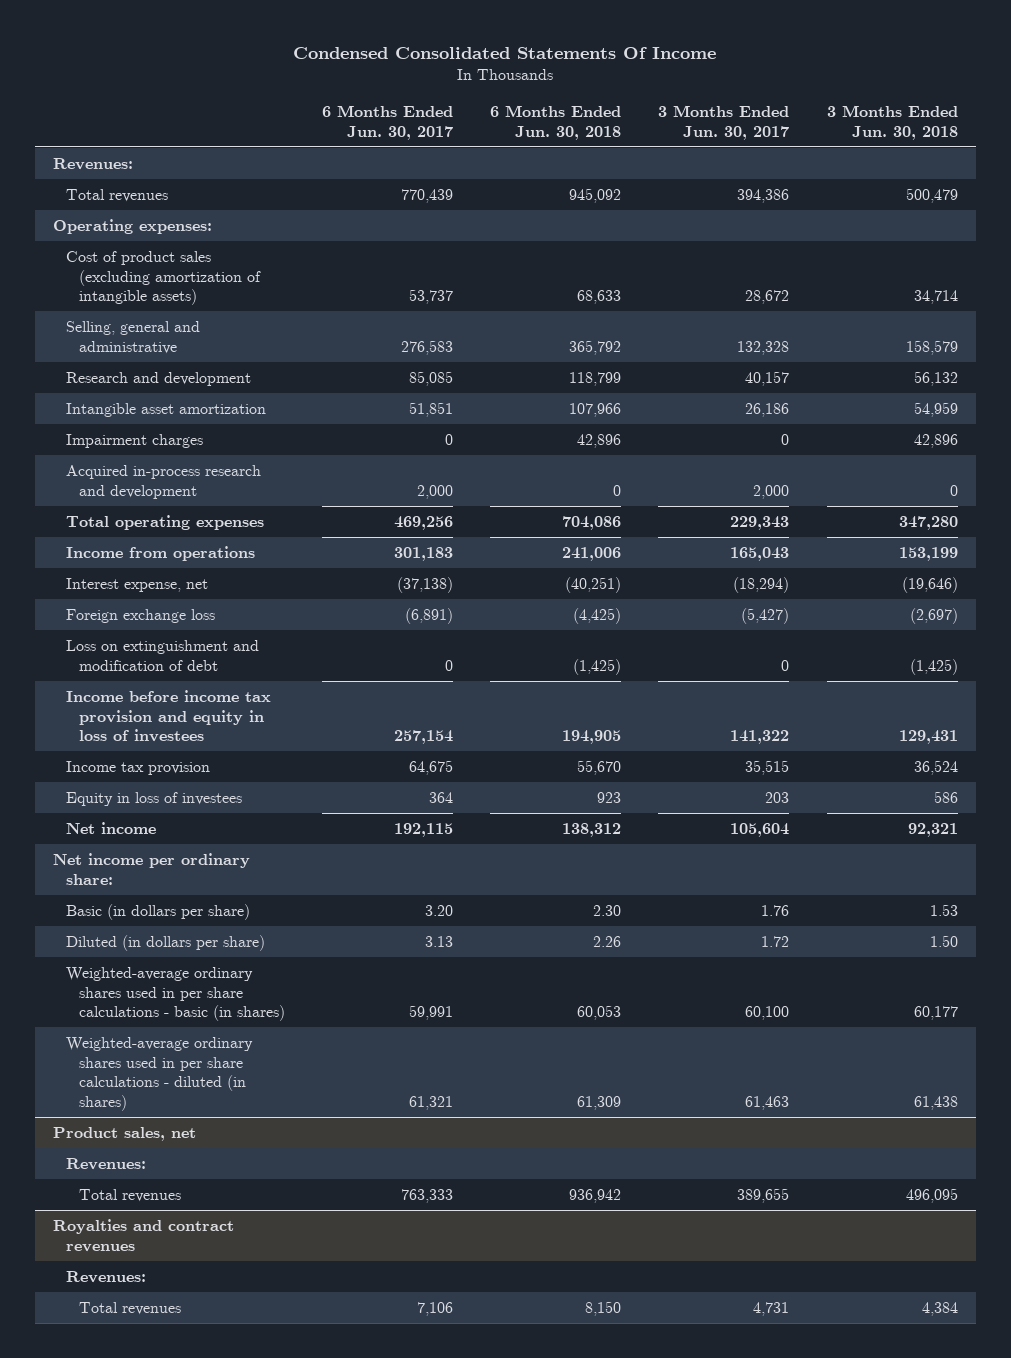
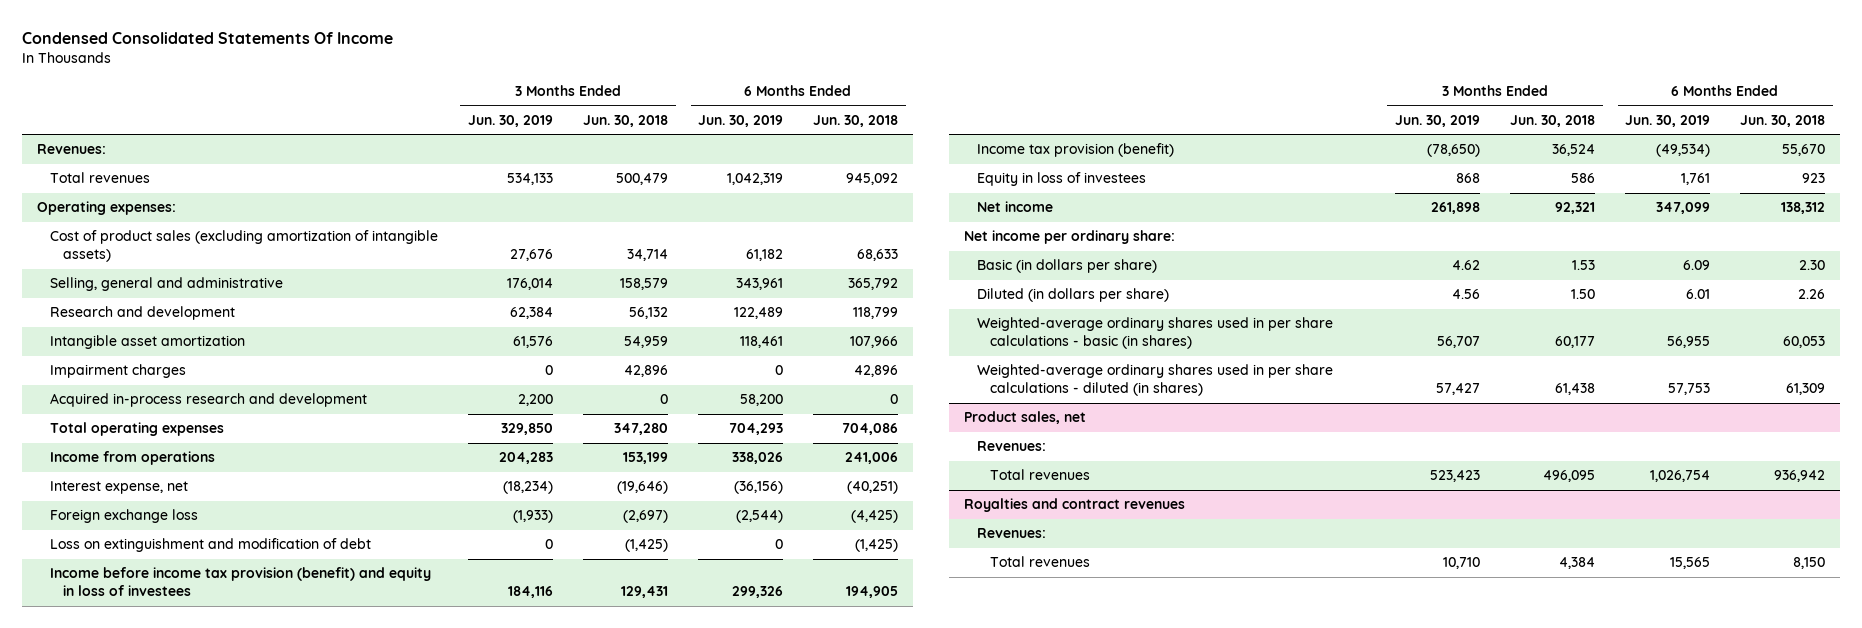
- | 6 Months Ended Jun. 30, 2017 | 6 Months Ended Jun. 30, 2018 | 3 Months Ended Jun. 30, 2017 | 3 Months Ended Jun. 30, 2018
+ | 3 Months Ended Jun. 30, 2019 | 3 Months Ended Jun. 30, 2018 | 6 Months Ended Jun. 30, 2019 | 6 Months Ended Jun. 30, 2018
- Income before income tax provision and equity in loss of investees | 257,154 | 194,905 | 141,322 | 129,431
- Income tax provision | 64,675 | 55,670 | 35,515 | 36,524
+ Income before income tax provision (benefit) and equity in loss of investees | 184,116 | 129,431 | 299,326 | 194,905
+ Income tax provision (benefit) | (78,650) | 36,524 | (49,534) | 55,670

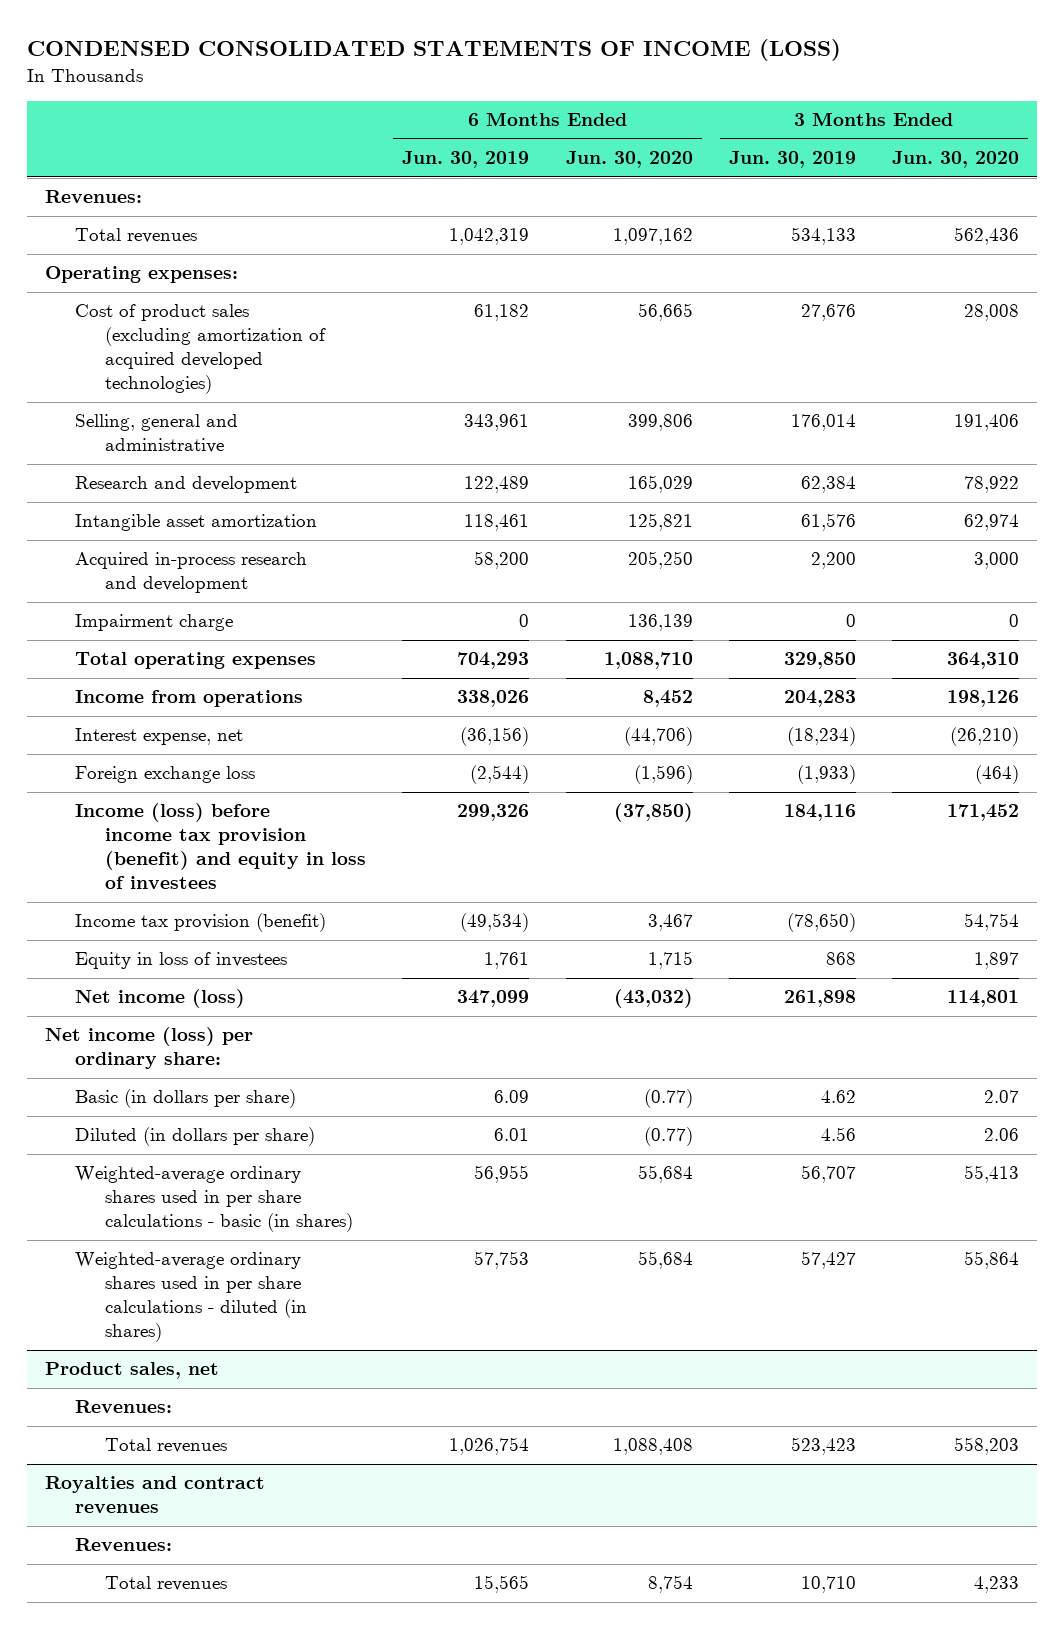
- Condensed Consolidated Statements Of Income
+ CONDENSED CONSOLIDATED STATEMENTS OF INCOME (LOSS)
- | 3 Months Ended Jun. 30, 2019 | 3 Months Ended Jun. 30, 2018 | 6 Months Ended Jun. 30, 2019 | 6 Months Ended Jun. 30, 2018
+ | 6 Months Ended Jun. 30, 2019 | 6 Months Ended Jun. 30, 2020 | 3 Months Ended Jun. 30, 2019 | 3 Months Ended Jun. 30, 2020
- Cost of product sales (excluding amortization of intangible assets) | 27,676 | 34,714 | 61,182 | 68,633
+ Cost of product sales (excluding amortization of acquired developed technologies) | 61,182 | 56,665 | 27,676 | 28,008
- Impairment charges | 0 | 42,896 | 0 | 42,896
+ Impairment charge | 0 | 136,139 | 0 | 0
- Loss on extinguishment and modification of debt | 0 | (1,425) | 0 | (1,425)
- Income before income tax provision (benefit) and equity in loss of investees | 184,116 | 129,431 | 299,326 | 194,905
+ Income (loss) before income tax provision (benefit) and equity in loss of investees | 299,326 | (37,850) | 184,116 | 171,452
- Net income | 261,898 | 92,321 | 347,099 | 138,312
- Net income per ordinary share:
+ Net income (loss) | 347,099 | (43,032) | 261,898 | 114,801
+ Net income (loss) per ordinary share:

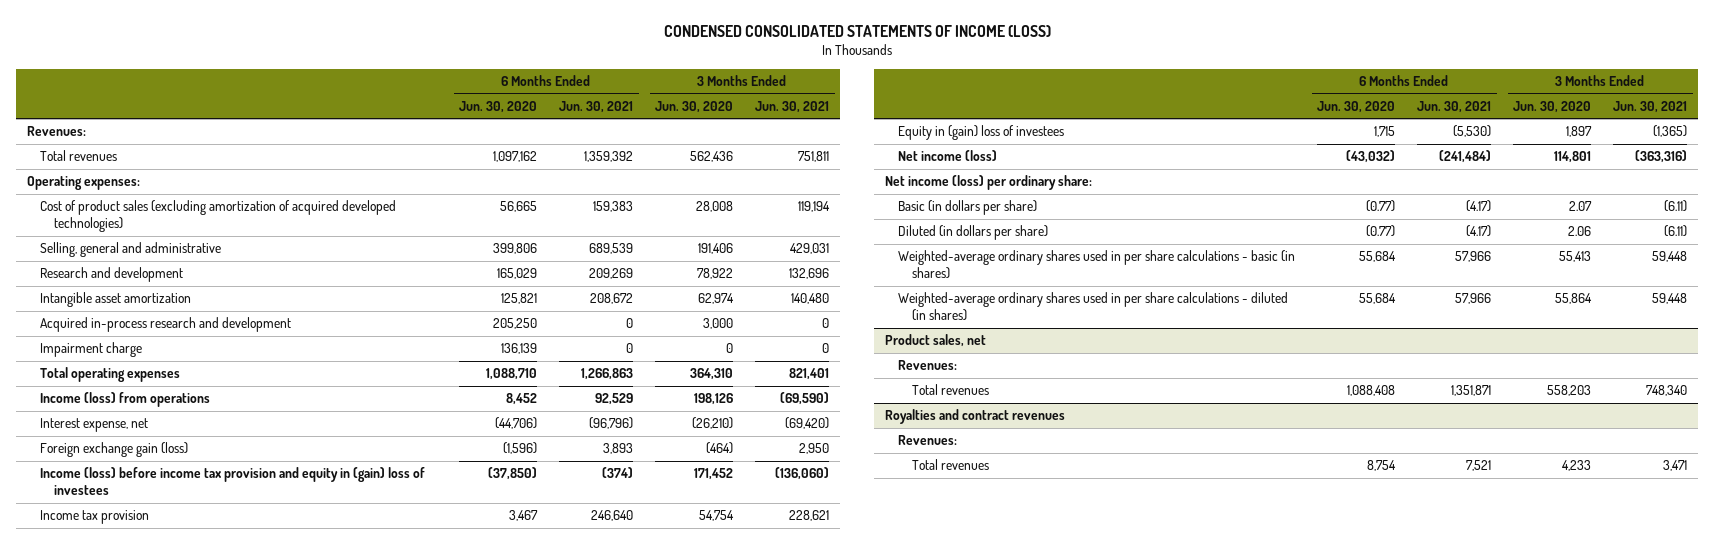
- | 6 Months Ended Jun. 30, 2019 | 6 Months Ended Jun. 30, 2020 | 3 Months Ended Jun. 30, 2019 | 3 Months Ended Jun. 30, 2020
+ | 6 Months Ended Jun. 30, 2020 | 6 Months Ended Jun. 30, 2021 | 3 Months Ended Jun. 30, 2020 | 3 Months Ended Jun. 30, 2021
- Income from operations | 338,026 | 8,452 | 204,283 | 198,126
+ Income (loss) from operations | 8,452 | 92,529 | 198,126 | (69,590)
- Foreign exchange loss | (2,544) | (1,596) | (1,933) | (464)
- Income (loss) before income tax provision (benefit) and equity in loss of investees | 299,326 | (37,850) | 184,116 | 171,452
- Income tax provision (benefit) | (49,534) | 3,467 | (78,650) | 54,754
- Equity in loss of investees | 1,761 | 1,715 | 868 | 1,897
+ Foreign exchange gain (loss) | (1,596) | 3,893 | (464) | 2,950
+ Income (loss) before income tax provision and equity in (gain) loss of investees | (37,850) | (374) | 171,452 | (136,060)
+ Income tax provision | 3,467 | 246,640 | 54,754 | 228,621
+ Equity in (gain) loss of investees | 1,715 | (5,530) | 1,897 | (1,365)

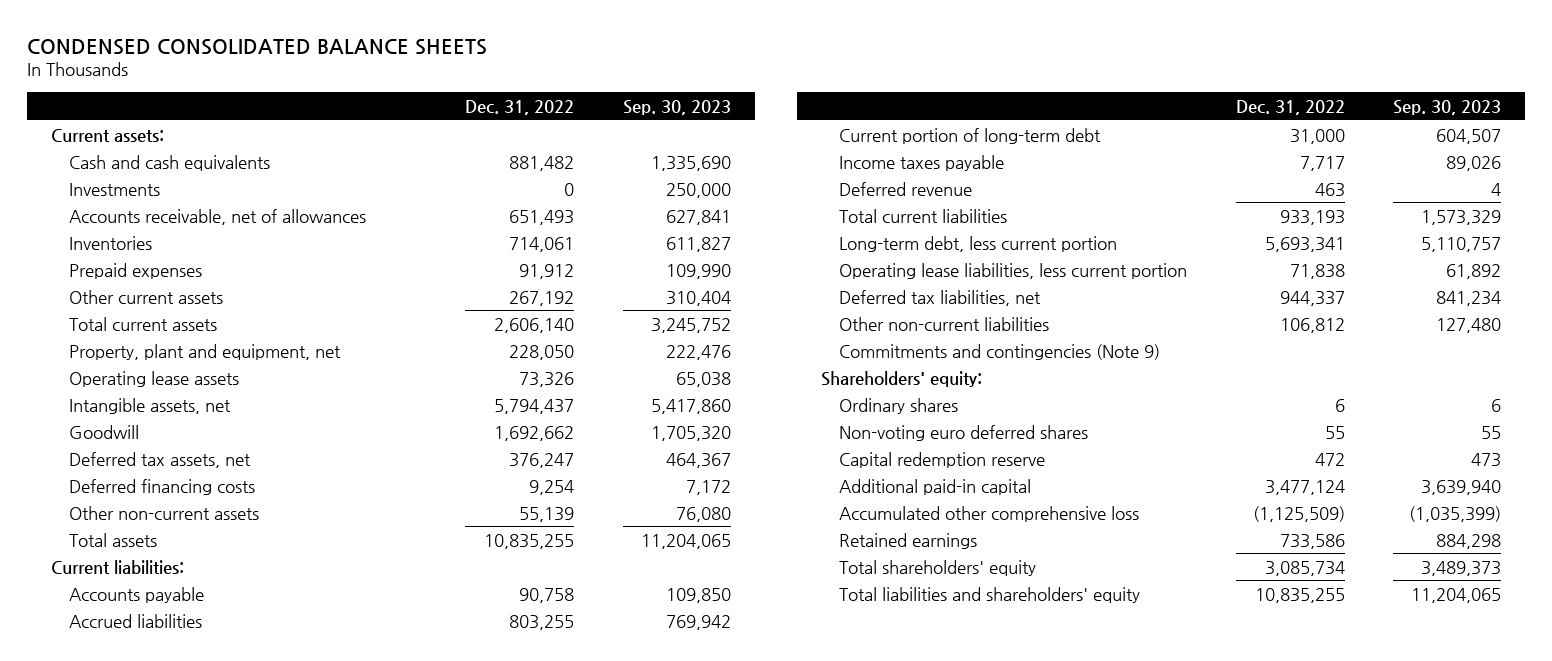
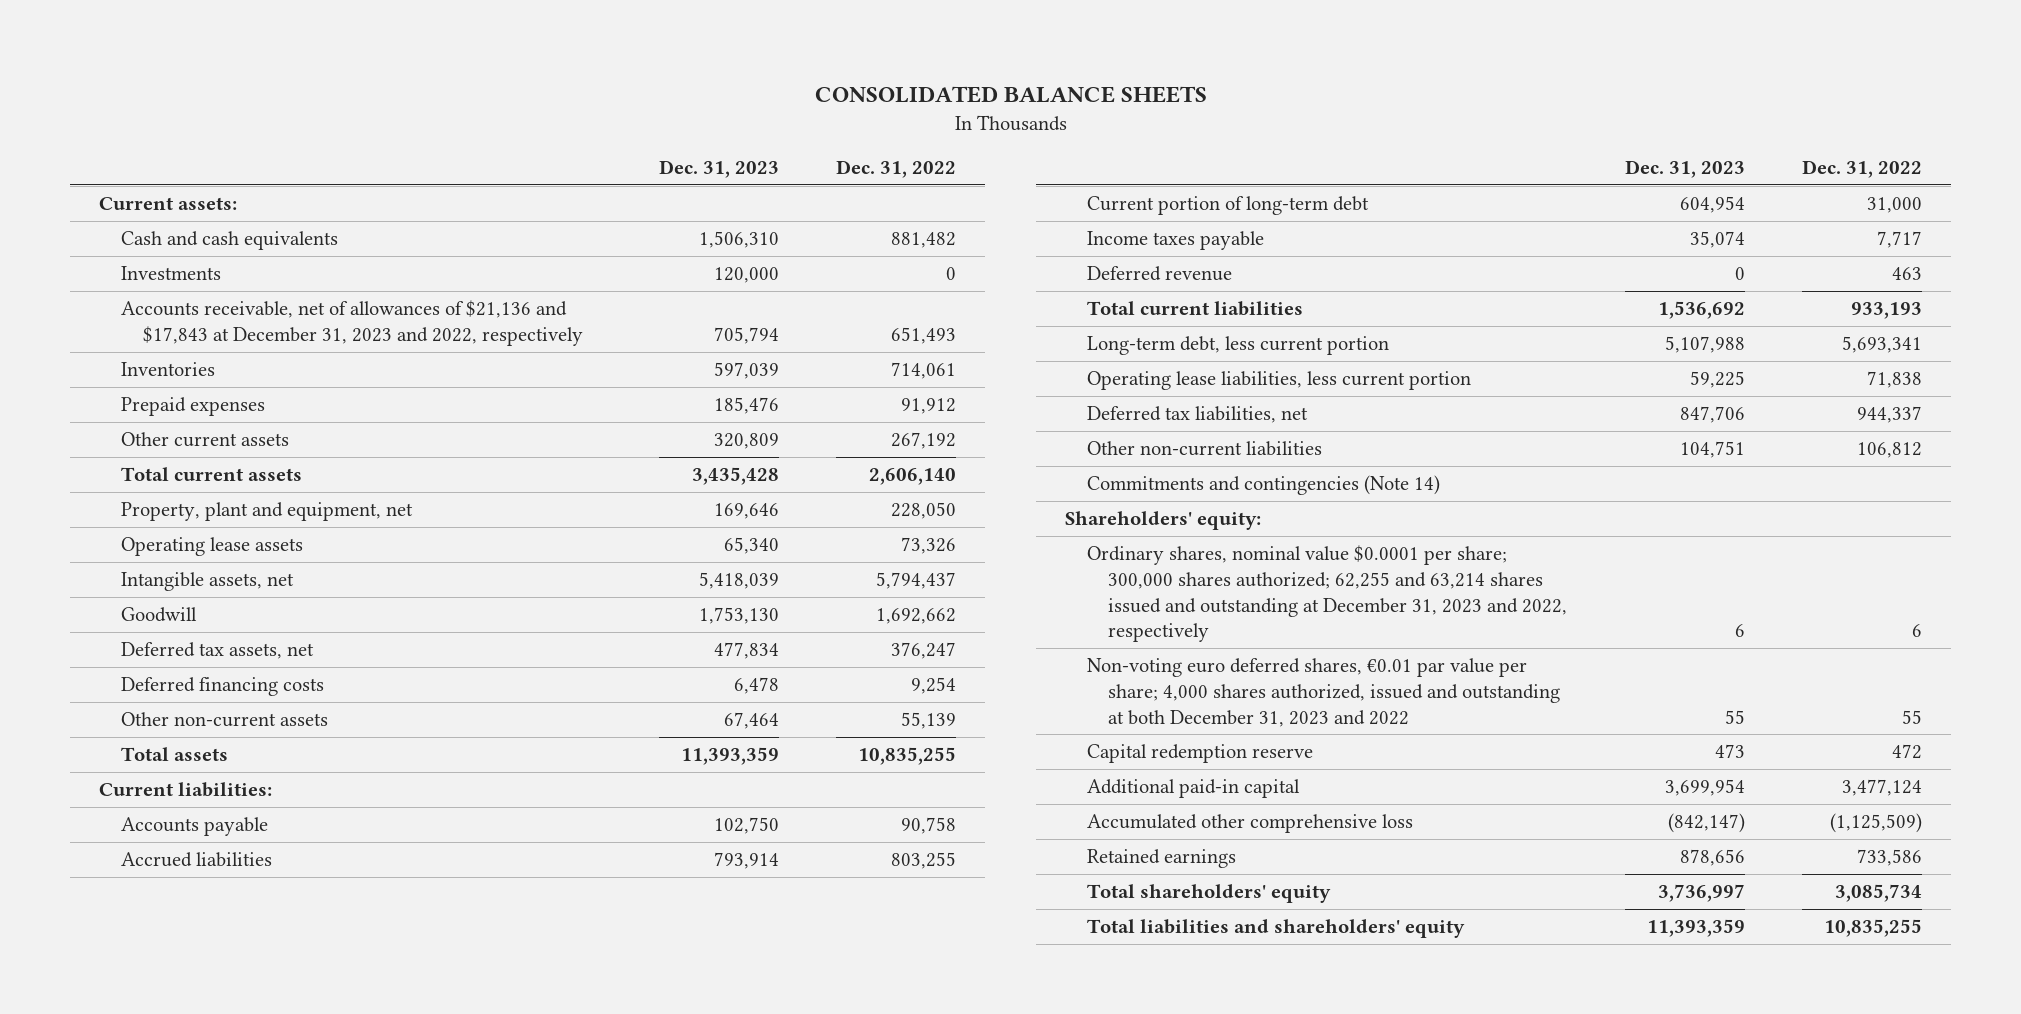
- CONDENSED CONSOLIDATED BALANCE SHEETS
+ CONSOLIDATED BALANCE SHEETS
- | Dec. 31, 2022 | Sep. 30, 2023
+ | Dec. 31, 2023 | Dec. 31, 2022
- Accounts receivable, net of allowances | 651,493 | 627,841
+ Accounts receivable, net of allowances of $21,136 and $17,843 at December 31, 2023 and 2022, respectively | 705,794 | 651,493
- Commitments and contingencies (Note 9)
+ Commitments and contingencies (Note 14)
- Ordinary shares | 6 | 6
- Non-voting euro deferred shares | 55 | 55
+ Ordinary shares, nominal value $0.0001 per share; 300,000 shares authorized; 62,255 and 63,214 shares issued and outstanding at December 31, 2023 and 2022, respectively | 6 | 6
+ Non-voting euro deferred shares, €0.01 par value per share; 4,000 shares authorized, issued and outstanding at both December 31, 2023 and 2022 | 55 | 55

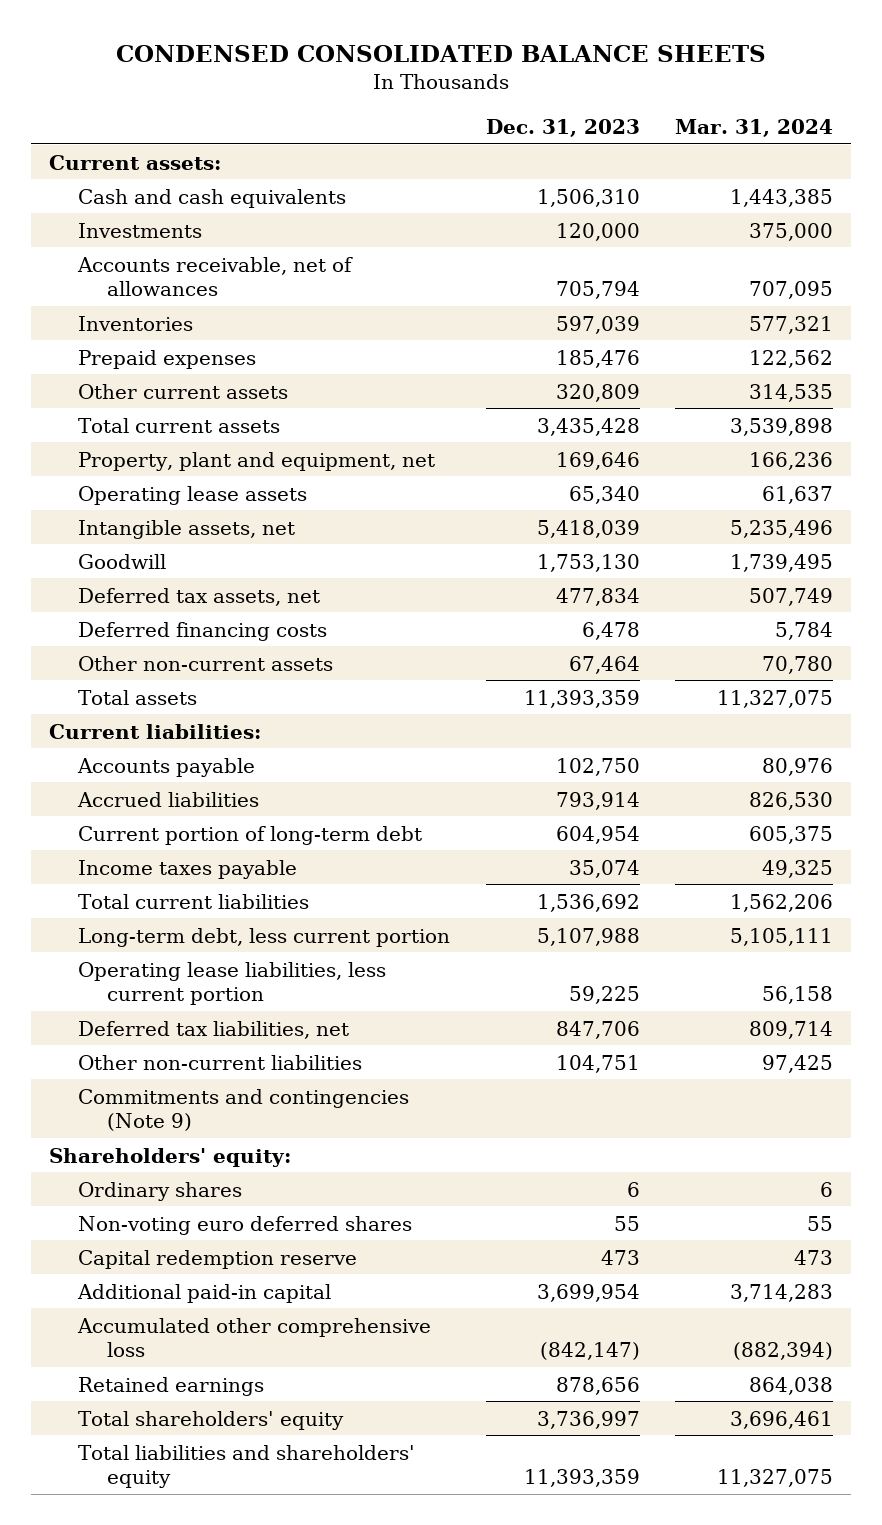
- CONSOLIDATED BALANCE SHEETS
+ CONDENSED CONSOLIDATED BALANCE SHEETS
- | Dec. 31, 2023 | Dec. 31, 2022
+ | Dec. 31, 2023 | Mar. 31, 2024
- Accounts receivable, net of allowances of $21,136 and $17,843 at December 31, 2023 and 2022, respectively | 705,794 | 651,493
+ Accounts receivable, net of allowances | 705,794 | 707,095
- Deferred revenue | 0 | 463
- Commitments and contingencies (Note 14)
+ Commitments and contingencies (Note 9)
- Ordinary shares, nominal value $0.0001 per share; 300,000 shares authorized; 62,255 and 63,214 shares issued and outstanding at December 31, 2023 and 2022, respectively | 6 | 6
- Non-voting euro deferred shares, €0.01 par value per share; 4,000 shares authorized, issued and outstanding at both December 31, 2023 and 2022 | 55 | 55
+ Ordinary shares | 6 | 6
+ Non-voting euro deferred shares | 55 | 55

